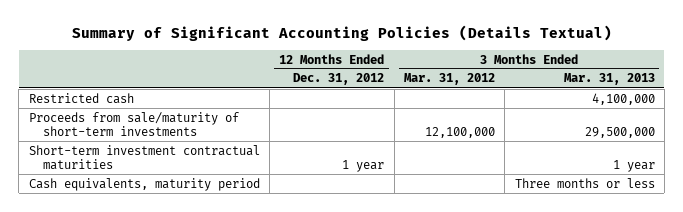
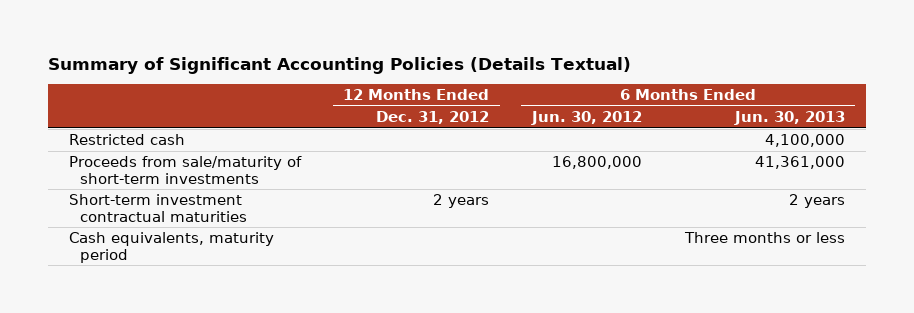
- | 12 Months Ended Dec. 31, 2012 | 3 Months Ended Mar. 31, 2012 | 3 Months Ended Mar. 31, 2013
+ | 12 Months Ended Dec. 31, 2012 | 6 Months Ended Jun. 30, 2012 | 6 Months Ended Jun. 30, 2013
- Short-term investment contractual maturities | 1 year | | 1 year
+ Short-term investment contractual maturities | 2 years | | 2 years

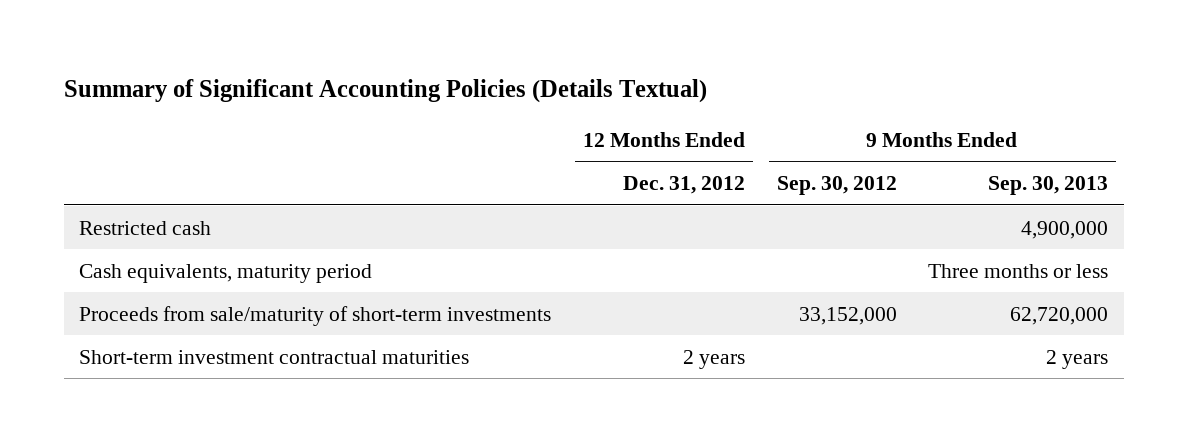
- | 12 Months Ended Dec. 31, 2012 | 6 Months Ended Jun. 30, 2012 | 6 Months Ended Jun. 30, 2013
+ | 12 Months Ended Dec. 31, 2012 | 9 Months Ended Sep. 30, 2012 | 9 Months Ended Sep. 30, 2013
moved up: Cash equivalents, maturity period | | | Three months or less

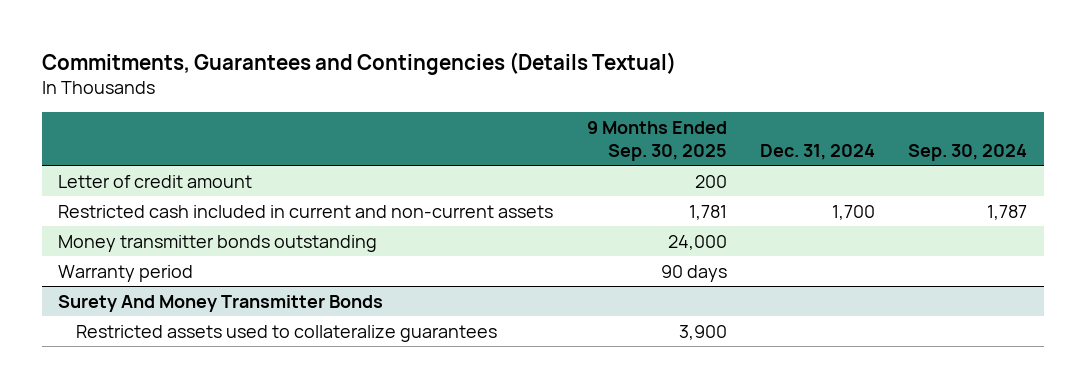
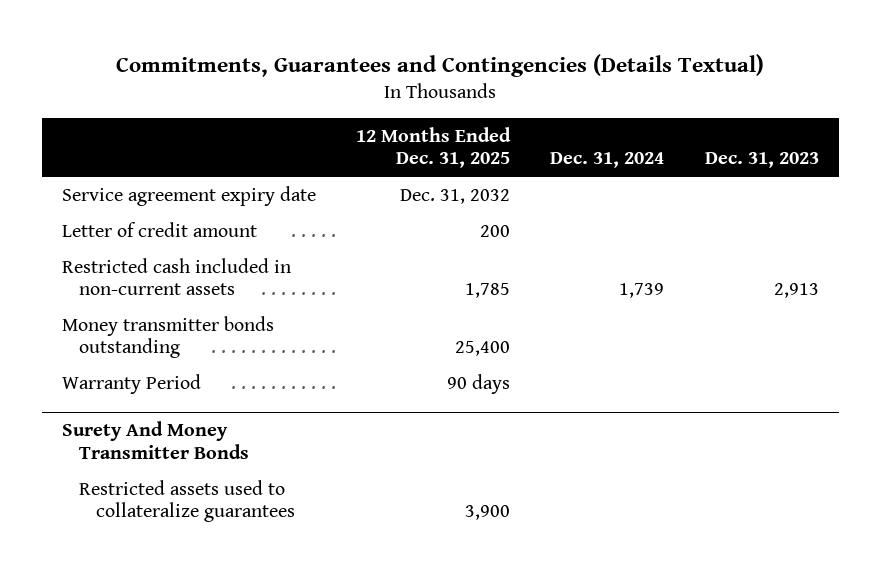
- | 9 Months Ended Sep. 30, 2025 | Dec. 31, 2024 | Sep. 30, 2024
+ | 12 Months Ended Dec. 31, 2025 | Dec. 31, 2024 | Dec. 31, 2023
+ Service agreement expiry date | Dec. 31, 2032 | |
- Restricted cash included in current and non-current assets | 1,781 | 1,700 | 1,787
+ Restricted cash included in non-current assets | 1,785 | 1,739 | 2,913
- Warranty period | 90 days | |
+ Warranty Period | 90 days | |

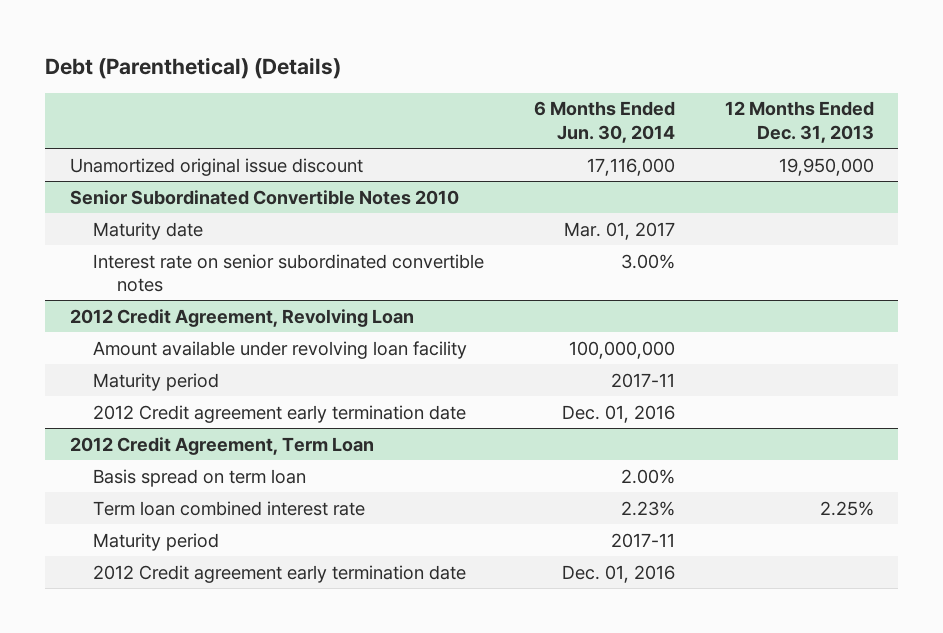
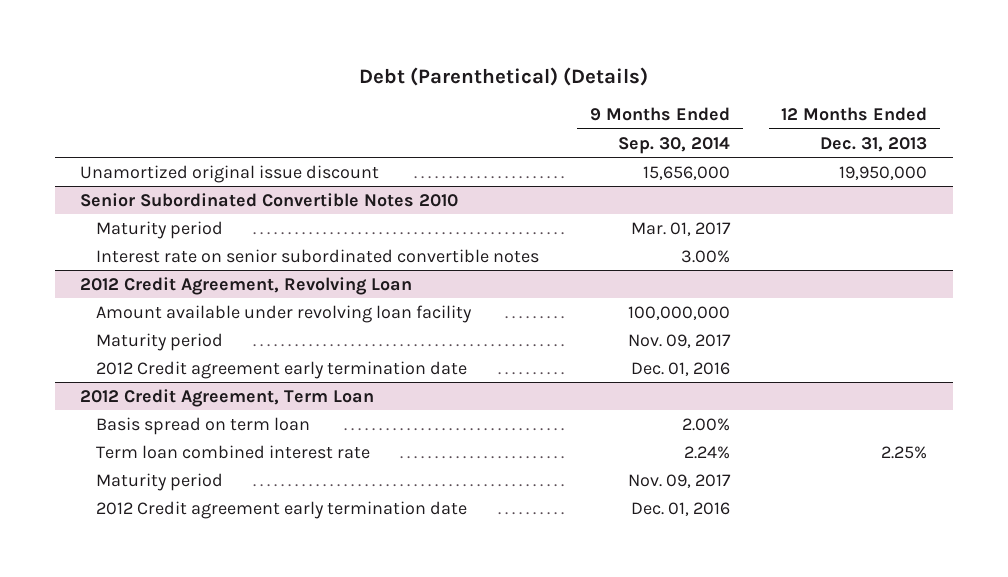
- | 6 Months Ended Jun. 30, 2014 | 12 Months Ended Dec. 31, 2013
+ | 9 Months Ended Sep. 30, 2014 | 12 Months Ended Dec. 31, 2013
@ Senior Subordinated Convertible Notes 2010
- Maturity date | Mar. 01, 2017 |
+ Maturity period | Mar. 01, 2017 |

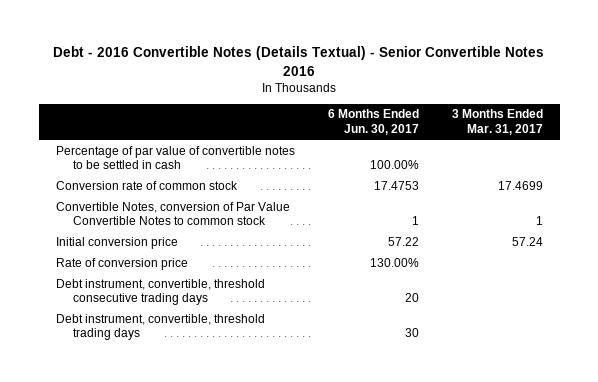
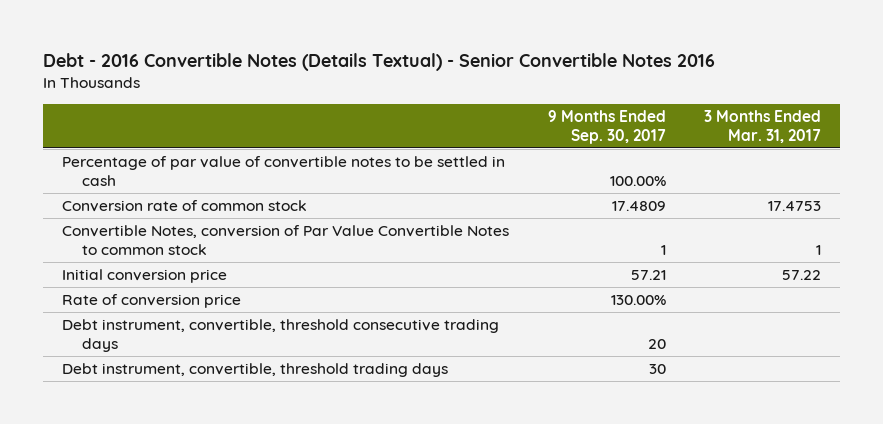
- | 6 Months Ended Jun. 30, 2017 | 3 Months Ended Mar. 31, 2017
+ | 9 Months Ended Sep. 30, 2017 | 3 Months Ended Mar. 31, 2017
- Conversion rate of common stock | 17.4753 | 17.4699
+ Conversion rate of common stock | 17.4809 | 17.4753
- Initial conversion price | 57.22 | 57.24
+ Initial conversion price | 57.21 | 57.22

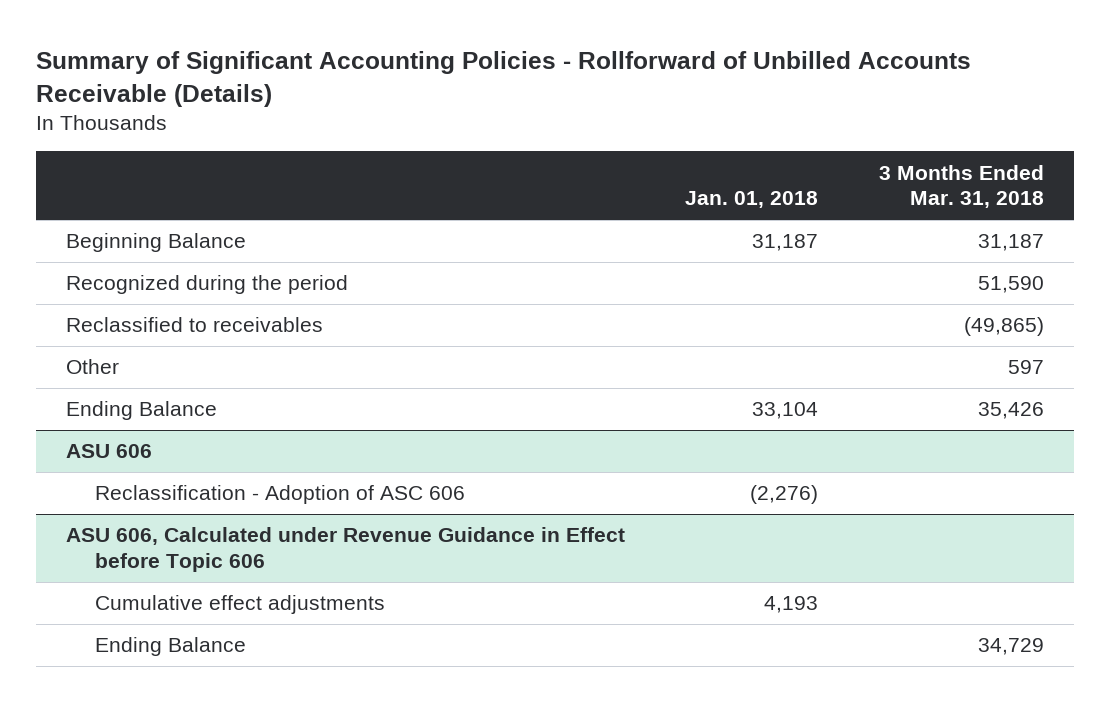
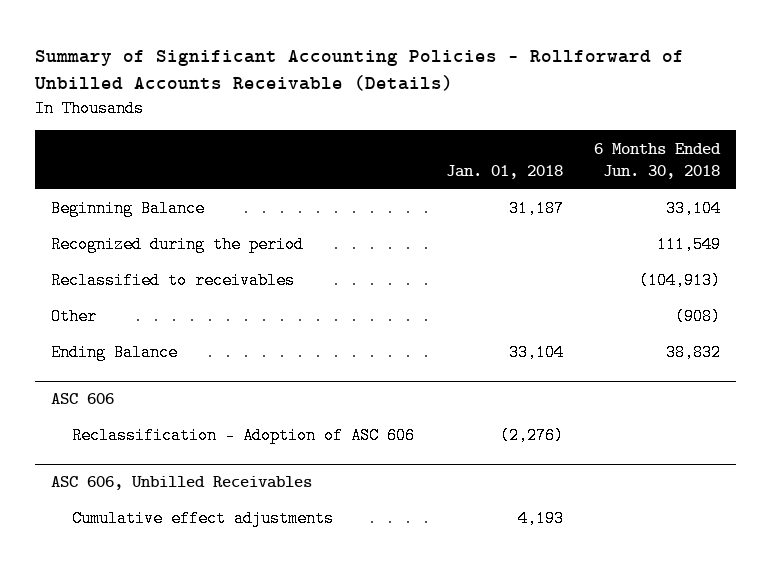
- | Jan. 01, 2018 | 3 Months Ended Mar. 31, 2018
+ | Jan. 01, 2018 | 6 Months Ended Jun. 30, 2018
- ASU 606
+ ASC 606
- ASU 606, Calculated under Revenue Guidance in Effect before Topic 606
+ ASC 606, Unbilled Receivables
- Ending Balance | | 34,729

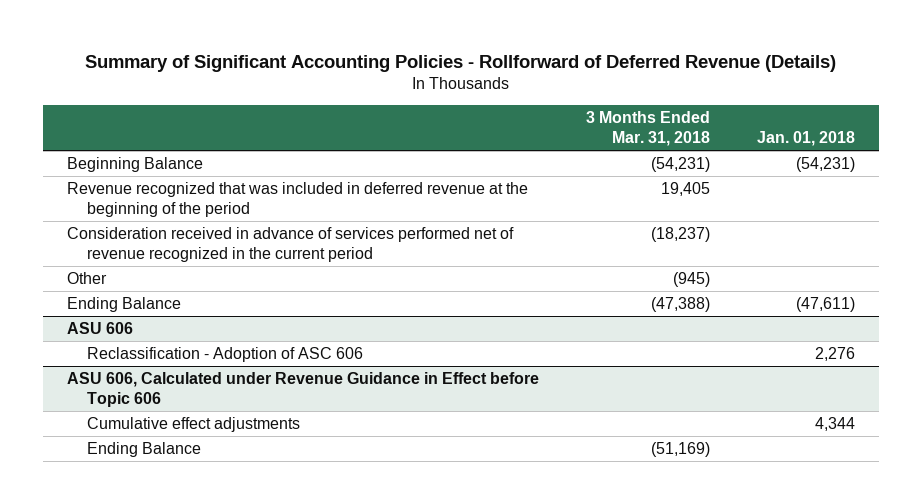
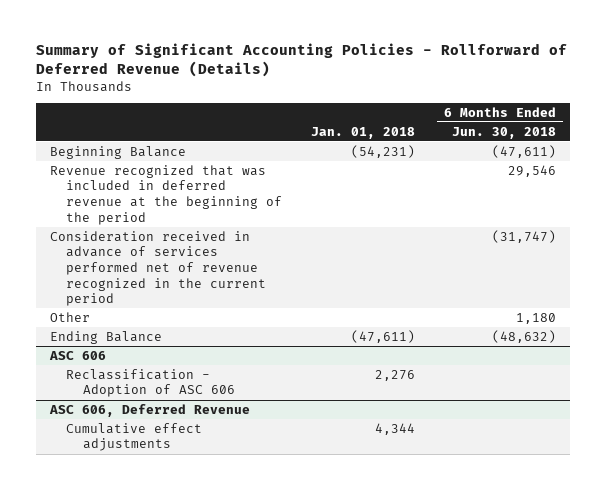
- | 3 Months Ended Mar. 31, 2018 | Jan. 01, 2018
+ | Jan. 01, 2018 | 6 Months Ended Jun. 30, 2018
- ASU 606
+ ASC 606
- ASU 606, Calculated under Revenue Guidance in Effect before Topic 606
+ ASC 606, Deferred Revenue
- Ending Balance | (51,169) |

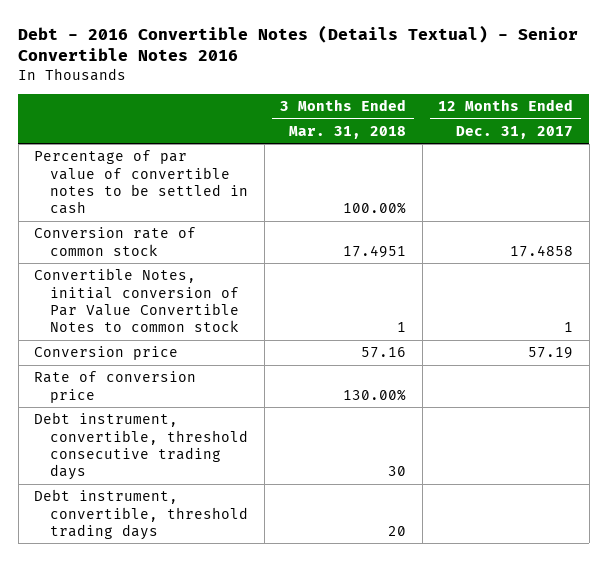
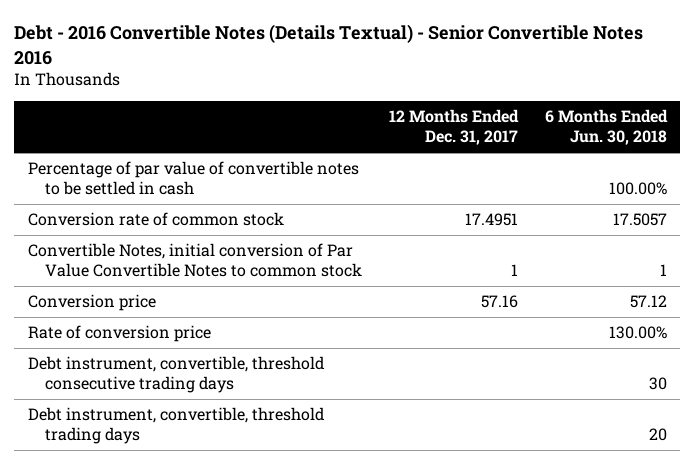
- | 3 Months Ended Mar. 31, 2018 | 12 Months Ended Dec. 31, 2017
+ | 12 Months Ended Dec. 31, 2017 | 6 Months Ended Jun. 30, 2018
- Conversion rate of common stock | 17.4951 | 17.4858
+ Conversion rate of common stock | 17.4951 | 17.5057
- Conversion price | 57.16 | 57.19
+ Conversion price | 57.16 | 57.12

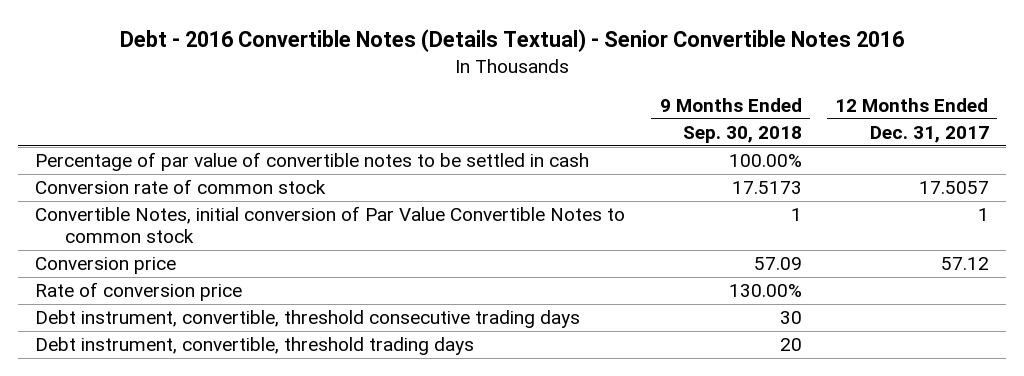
- | 12 Months Ended Dec. 31, 2017 | 6 Months Ended Jun. 30, 2018
+ | 9 Months Ended Sep. 30, 2018 | 12 Months Ended Dec. 31, 2017
- Conversion rate of common stock | 17.4951 | 17.5057
+ Conversion rate of common stock | 17.5173 | 17.5057
- Conversion price | 57.16 | 57.12
+ Conversion price | 57.09 | 57.12

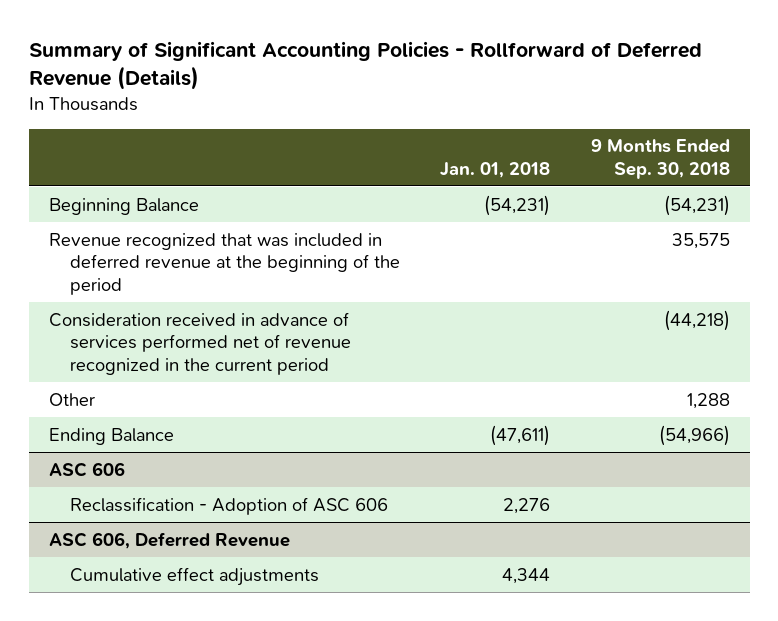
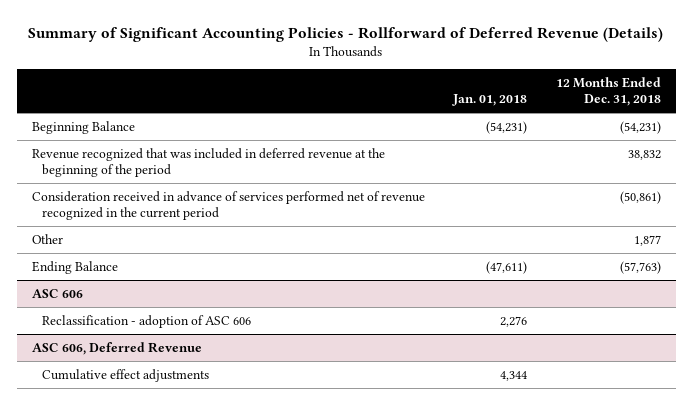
- | Jan. 01, 2018 | 9 Months Ended Sep. 30, 2018
+ | Jan. 01, 2018 | 12 Months Ended Dec. 31, 2018
@ ASC 606
- Reclassification - Adoption of ASC 606 | 2,276 |
+ Reclassification - adoption of ASC 606 | 2,276 |

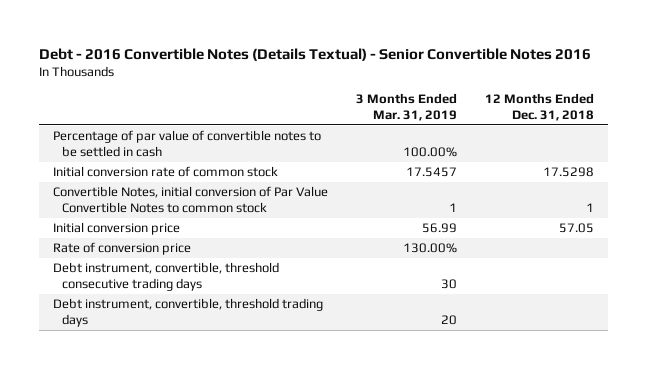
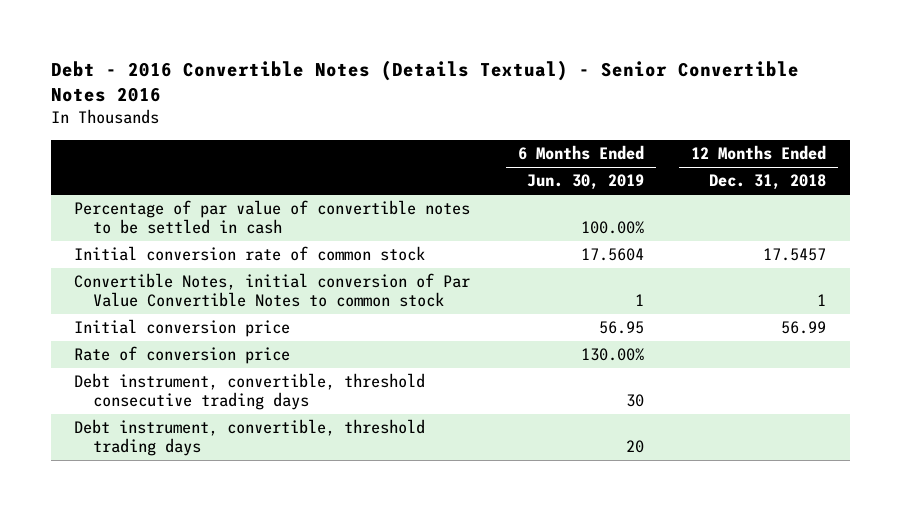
- | 3 Months Ended Mar. 31, 2019 | 12 Months Ended Dec. 31, 2018
+ | 6 Months Ended Jun. 30, 2019 | 12 Months Ended Dec. 31, 2018
- Initial conversion rate of common stock | 17.5457 | 17.5298
+ Initial conversion rate of common stock | 17.5604 | 17.5457
- Initial conversion price | 56.99 | 57.05
+ Initial conversion price | 56.95 | 56.99

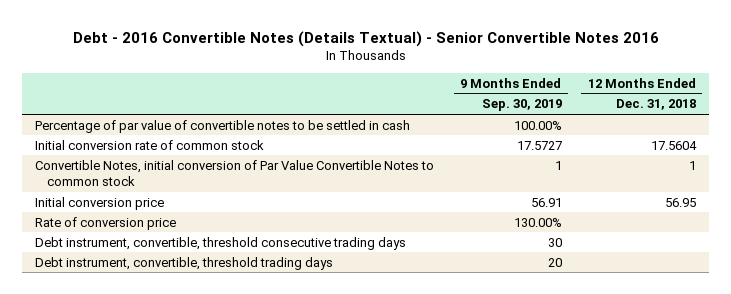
- | 6 Months Ended Jun. 30, 2019 | 12 Months Ended Dec. 31, 2018
+ | 9 Months Ended Sep. 30, 2019 | 12 Months Ended Dec. 31, 2018
- Initial conversion rate of common stock | 17.5604 | 17.5457
+ Initial conversion rate of common stock | 17.5727 | 17.5604
- Initial conversion price | 56.95 | 56.99
+ Initial conversion price | 56.91 | 56.95

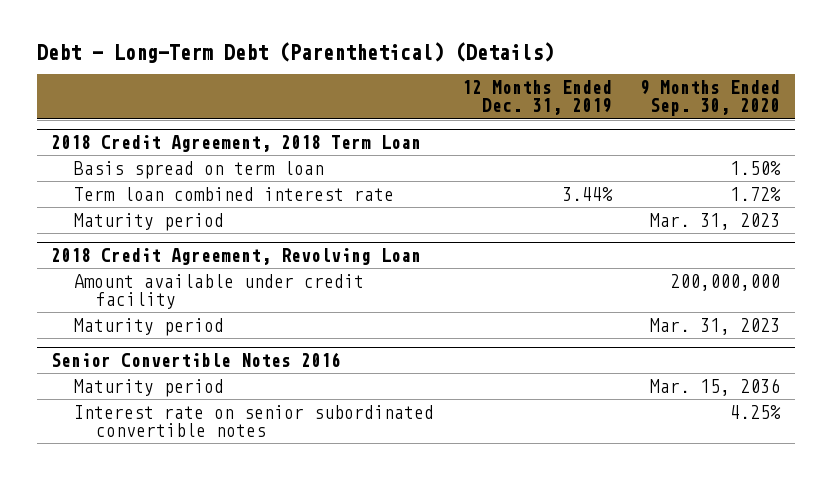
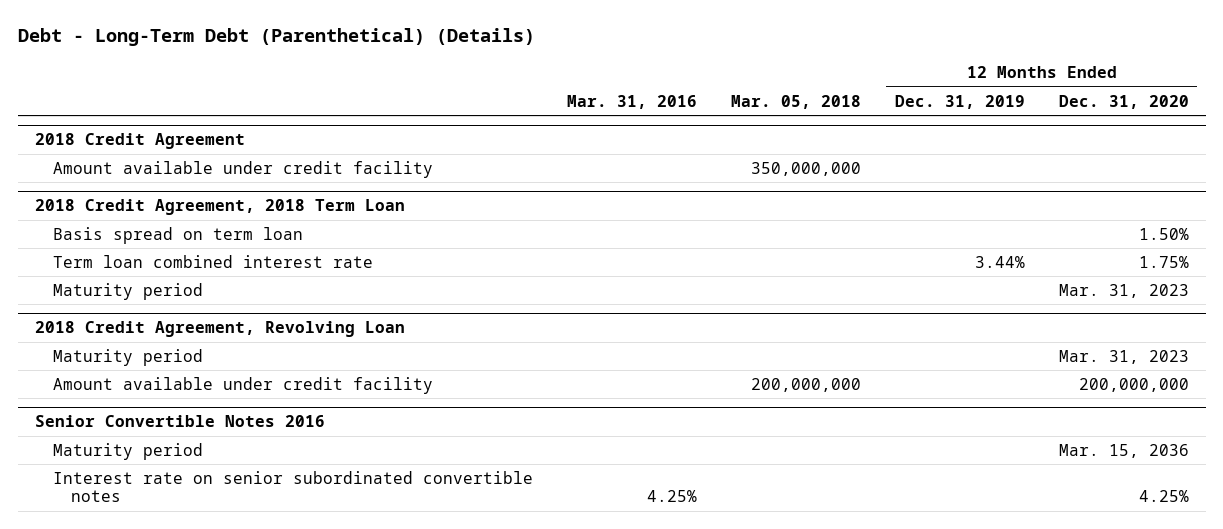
- | 12 Months Ended Dec. 31, 2019 | 9 Months Ended Sep. 30, 2020
+ | Mar. 31, 2016 | Mar. 05, 2018 | 12 Months Ended Dec. 31, 2019 | 12 Months Ended Dec. 31, 2020
+ 2018 Credit Agreement
+ Amount available under credit facility | | 350,000,000 | |
@ 2018 Credit Agreement, Revolving Loan
moved down: Amount available under credit facility | | 200,000,000 | | 200,000,000

